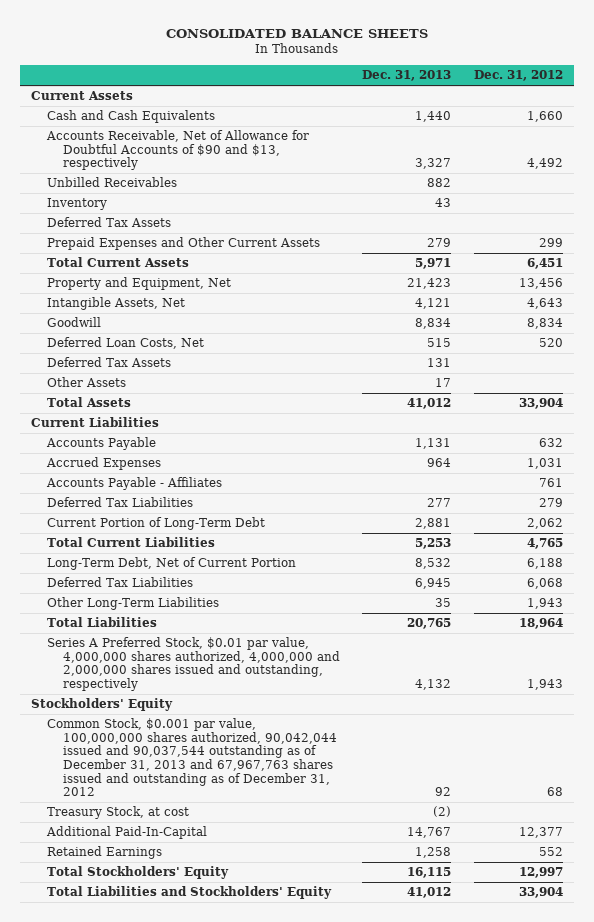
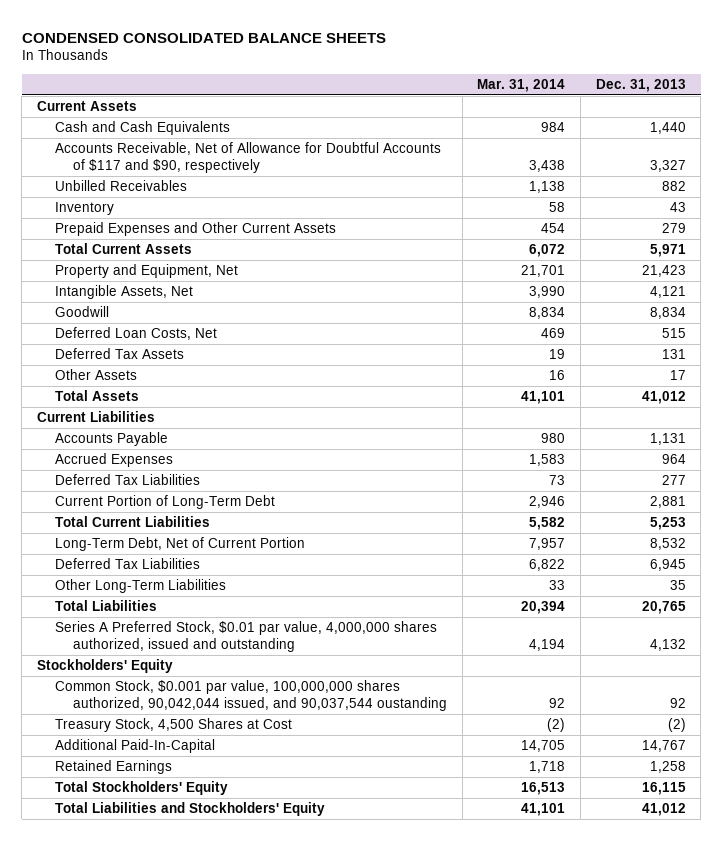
- CONSOLIDATED BALANCE SHEETS
+ CONDENSED CONSOLIDATED BALANCE SHEETS
- | Dec. 31, 2013 | Dec. 31, 2012
+ | Mar. 31, 2014 | Dec. 31, 2013
- Accounts Receivable, Net of Allowance for Doubtful Accounts of $90 and $13, respectively | 3,327 | 4,492
+ Accounts Receivable, Net of Allowance for Doubtful Accounts of $117 and $90, respectively | 3,438 | 3,327
- Deferred Tax Assets
- Accounts Payable - Affiliates | | 761
- Series A Preferred Stock, $0.01 par value, 4,000,000 shares authorized, 4,000,000 and 2,000,000 shares issued and outstanding, respectively | 4,132 | 1,943
+ Series A Preferred Stock, $0.01 par value, 4,000,000 shares authorized, issued and outstanding | 4,194 | 4,132
- Common Stock, $0.001 par value, 100,000,000 shares authorized, 90,042,044 issued and 90,037,544 outstanding as of December 31, 2013 and 67,967,763 shares issued and outstanding as of December 31, 2012 | 92 | 68
- Treasury Stock, at cost | (2) |
+ Common Stock, $0.001 par value, 100,000,000 shares authorized, 90,042,044 issued, and 90,037,544 oustanding | 92 | 92
+ Treasury Stock, 4,500 Shares at Cost | (2) | (2)

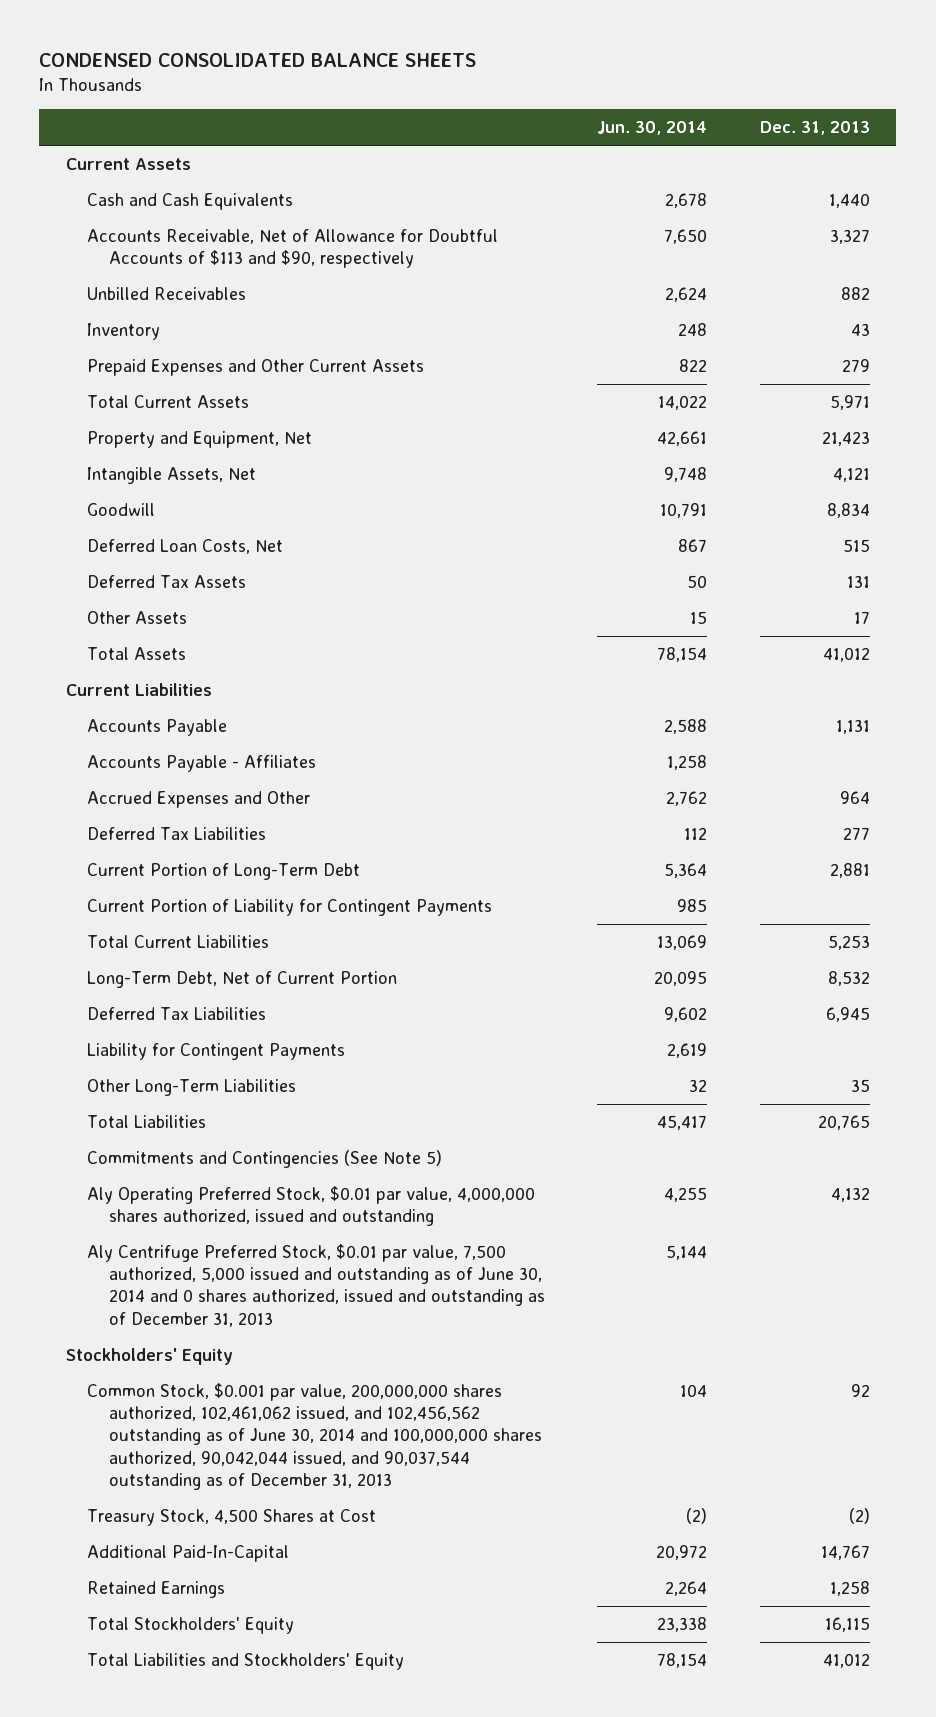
- | Mar. 31, 2014 | Dec. 31, 2013
+ | Jun. 30, 2014 | Dec. 31, 2013
- Accounts Receivable, Net of Allowance for Doubtful Accounts of $117 and $90, respectively | 3,438 | 3,327
+ Accounts Receivable, Net of Allowance for Doubtful Accounts of $113 and $90, respectively | 7,650 | 3,327
- Accrued Expenses | 1,583 | 964
+ Accounts Payable - Affiliates | 1,258 |
+ Accrued Expenses and Other | 2,762 | 964
+ Current Portion of Liability for Contingent Payments | 985 |
+ Liability for Contingent Payments | 2,619 |
- Series A Preferred Stock, $0.01 par value, 4,000,000 shares authorized, issued and outstanding | 4,194 | 4,132
+ Commitments and Contingencies (See Note 5)
+ Aly Operating Preferred Stock, $0.01 par value, 4,000,000 shares authorized, issued and outstanding | 4,255 | 4,132
+ Aly Centrifuge Preferred Stock, $0.01 par value, 7,500 authorized, 5,000 issued and outstanding as of June 30, 2014 and 0 shares authorized, issued and outstanding as of December 31, 2013 | 5,144 |
- Common Stock, $0.001 par value, 100,000,000 shares authorized, 90,042,044 issued, and 90,037,544 oustanding | 92 | 92
+ Common Stock, $0.001 par value, 200,000,000 shares authorized, 102,461,062 issued, and 102,456,562 outstanding as of June 30, 2014 and 100,000,000 shares authorized, 90,042,044 issued, and 90,037,544 outstanding as of December 31, 2013 | 104 | 92

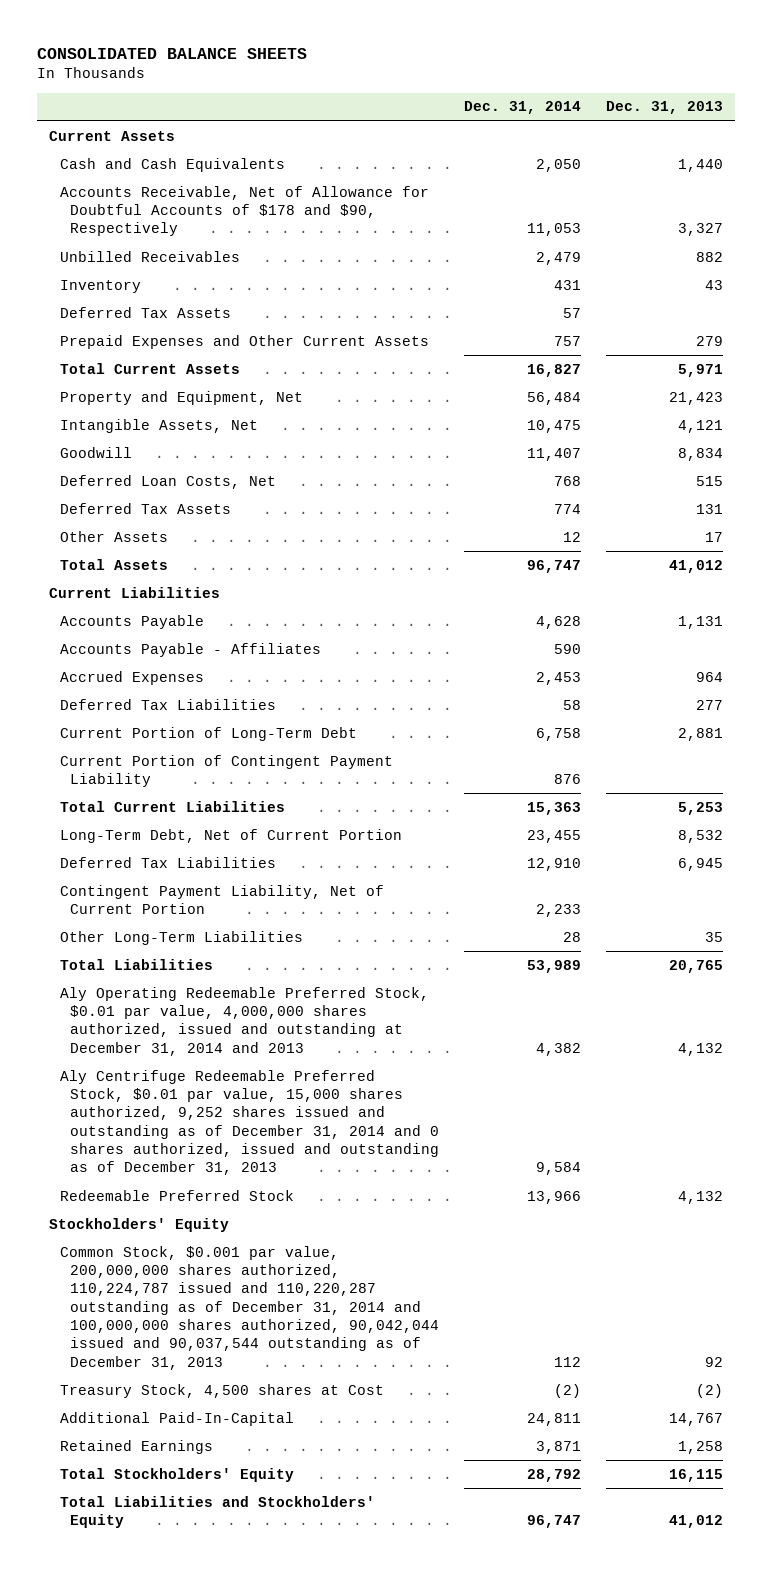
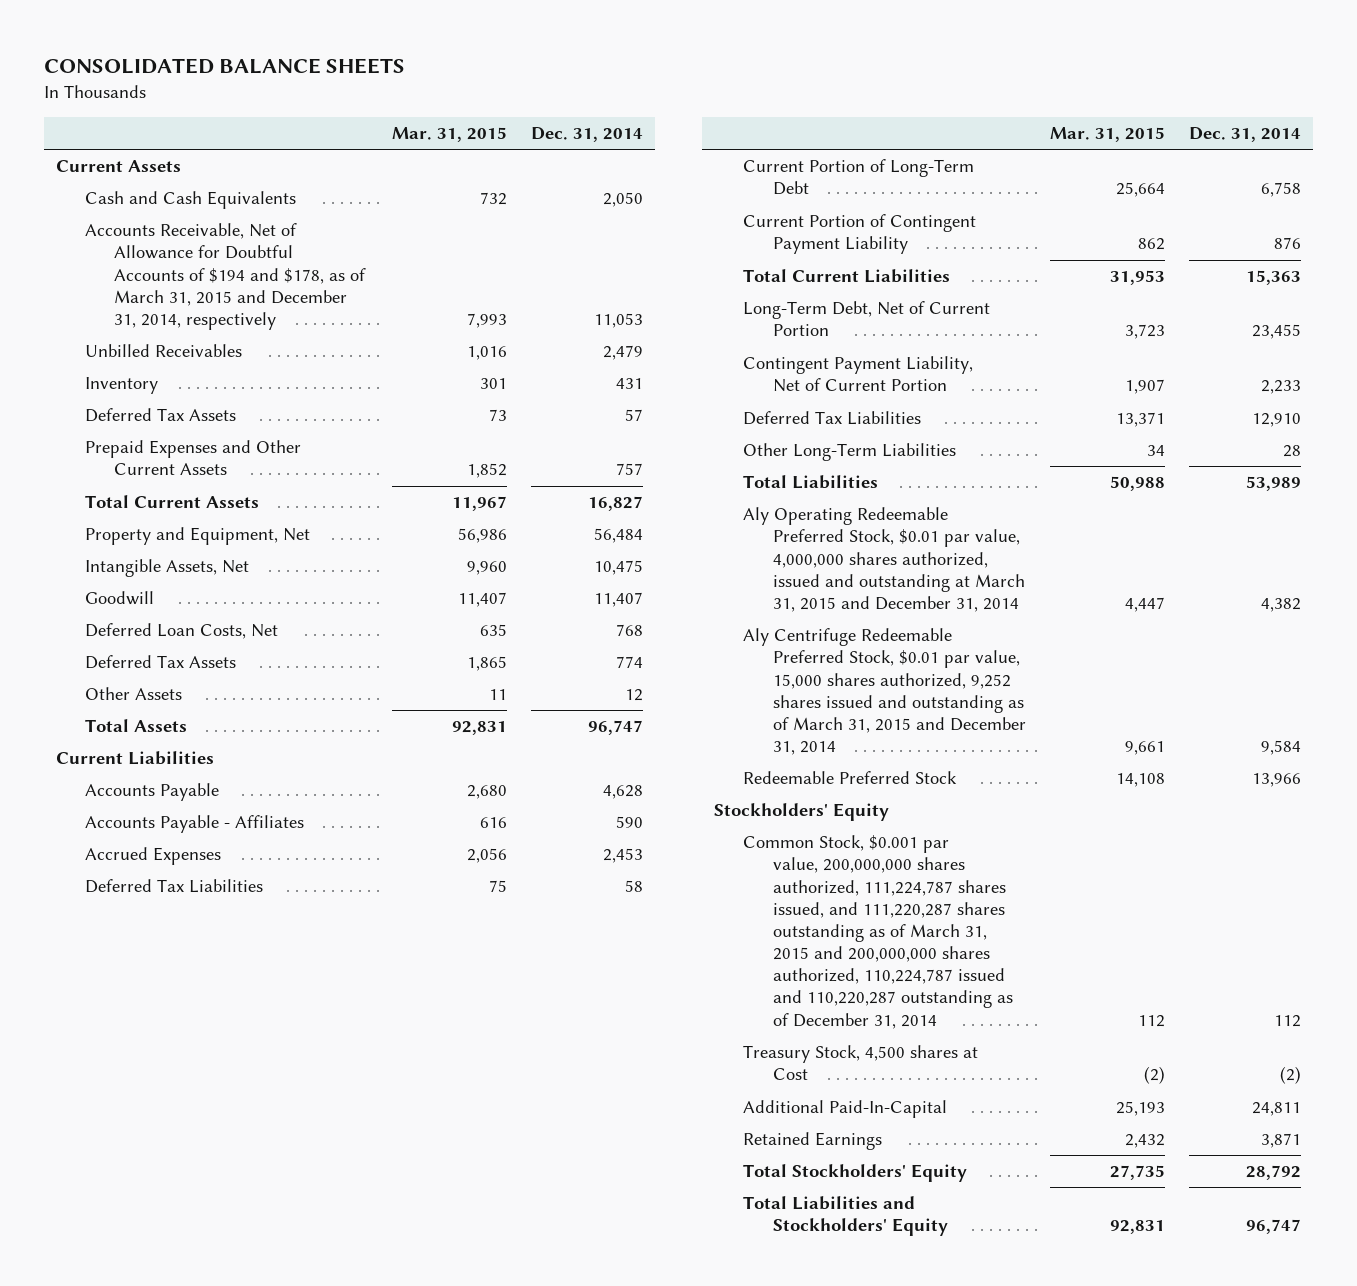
- | Dec. 31, 2014 | Dec. 31, 2013
+ | Mar. 31, 2015 | Dec. 31, 2014
- Accounts Receivable, Net of Allowance for Doubtful Accounts of $178 and $90, Respectively | 11,053 | 3,327
+ Accounts Receivable, Net of Allowance for Doubtful Accounts of $194 and $178, as of March 31, 2015 and December 31, 2014, respectively | 7,993 | 11,053
moved down: Deferred Tax Liabilities | 13,371 | 12,910
- Aly Operating Redeemable Preferred Stock, $0.01 par value, 4,000,000 shares authorized, issued and outstanding at December 31, 2014 and 2013 | 4,382 | 4,132
- Aly Centrifuge Redeemable Preferred Stock, $0.01 par value, 15,000 shares authorized, 9,252 shares issued and outstanding as of December 31, 2014 and 0 shares authorized, issued and outstanding as of December 31, 2013 | 9,584 |
+ Aly Operating Redeemable Preferred Stock, $0.01 par value, 4,000,000 shares authorized, issued and outstanding at March 31, 2015 and December 31, 2014 | 4,447 | 4,382
+ Aly Centrifuge Redeemable Preferred Stock, $0.01 par value, 15,000 shares authorized, 9,252 shares issued and outstanding as of March 31, 2015 and December 31, 2014 | 9,661 | 9,584
- Common Stock, $0.001 par value, 200,000,000 shares authorized, 110,224,787 issued and 110,220,287 outstanding as of December 31, 2014 and 100,000,000 shares authorized, 90,042,044 issued and 90,037,544 outstanding as of December 31, 2013 | 112 | 92
+ Common Stock, $0.001 par value, 200,000,000 shares authorized, 111,224,787 shares issued, and 111,220,287 shares outstanding as of March 31, 2015 and 200,000,000 shares authorized, 110,224,787 issued and 110,220,287 outstanding as of December 31, 2014 | 112 | 112

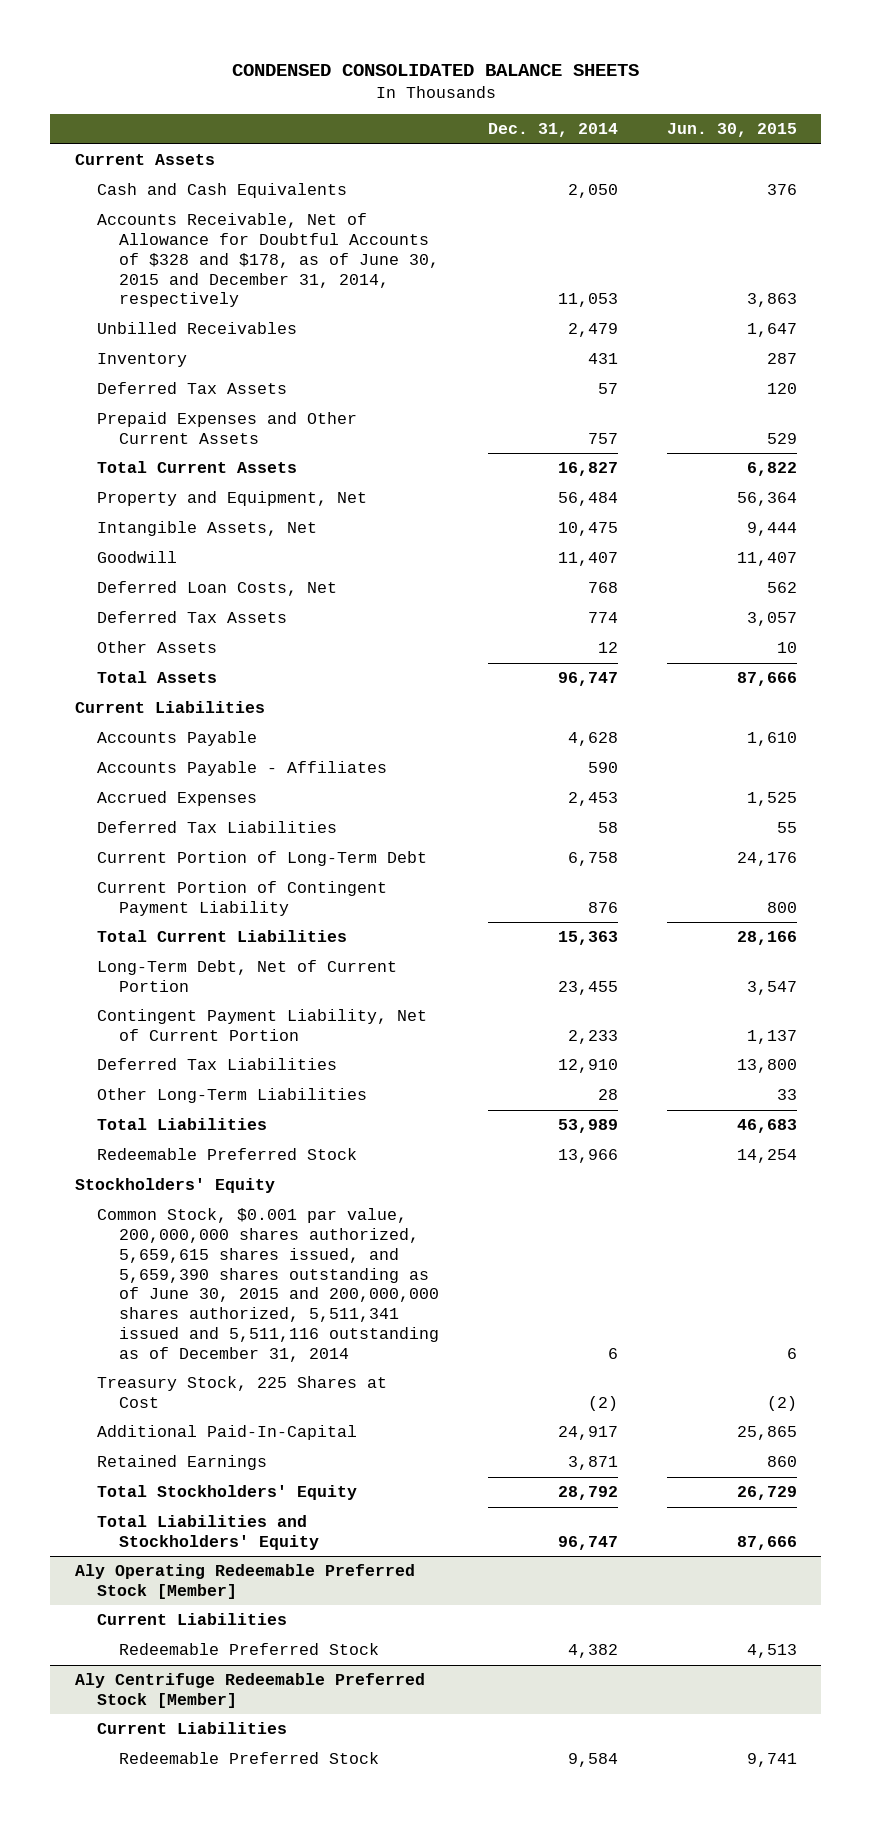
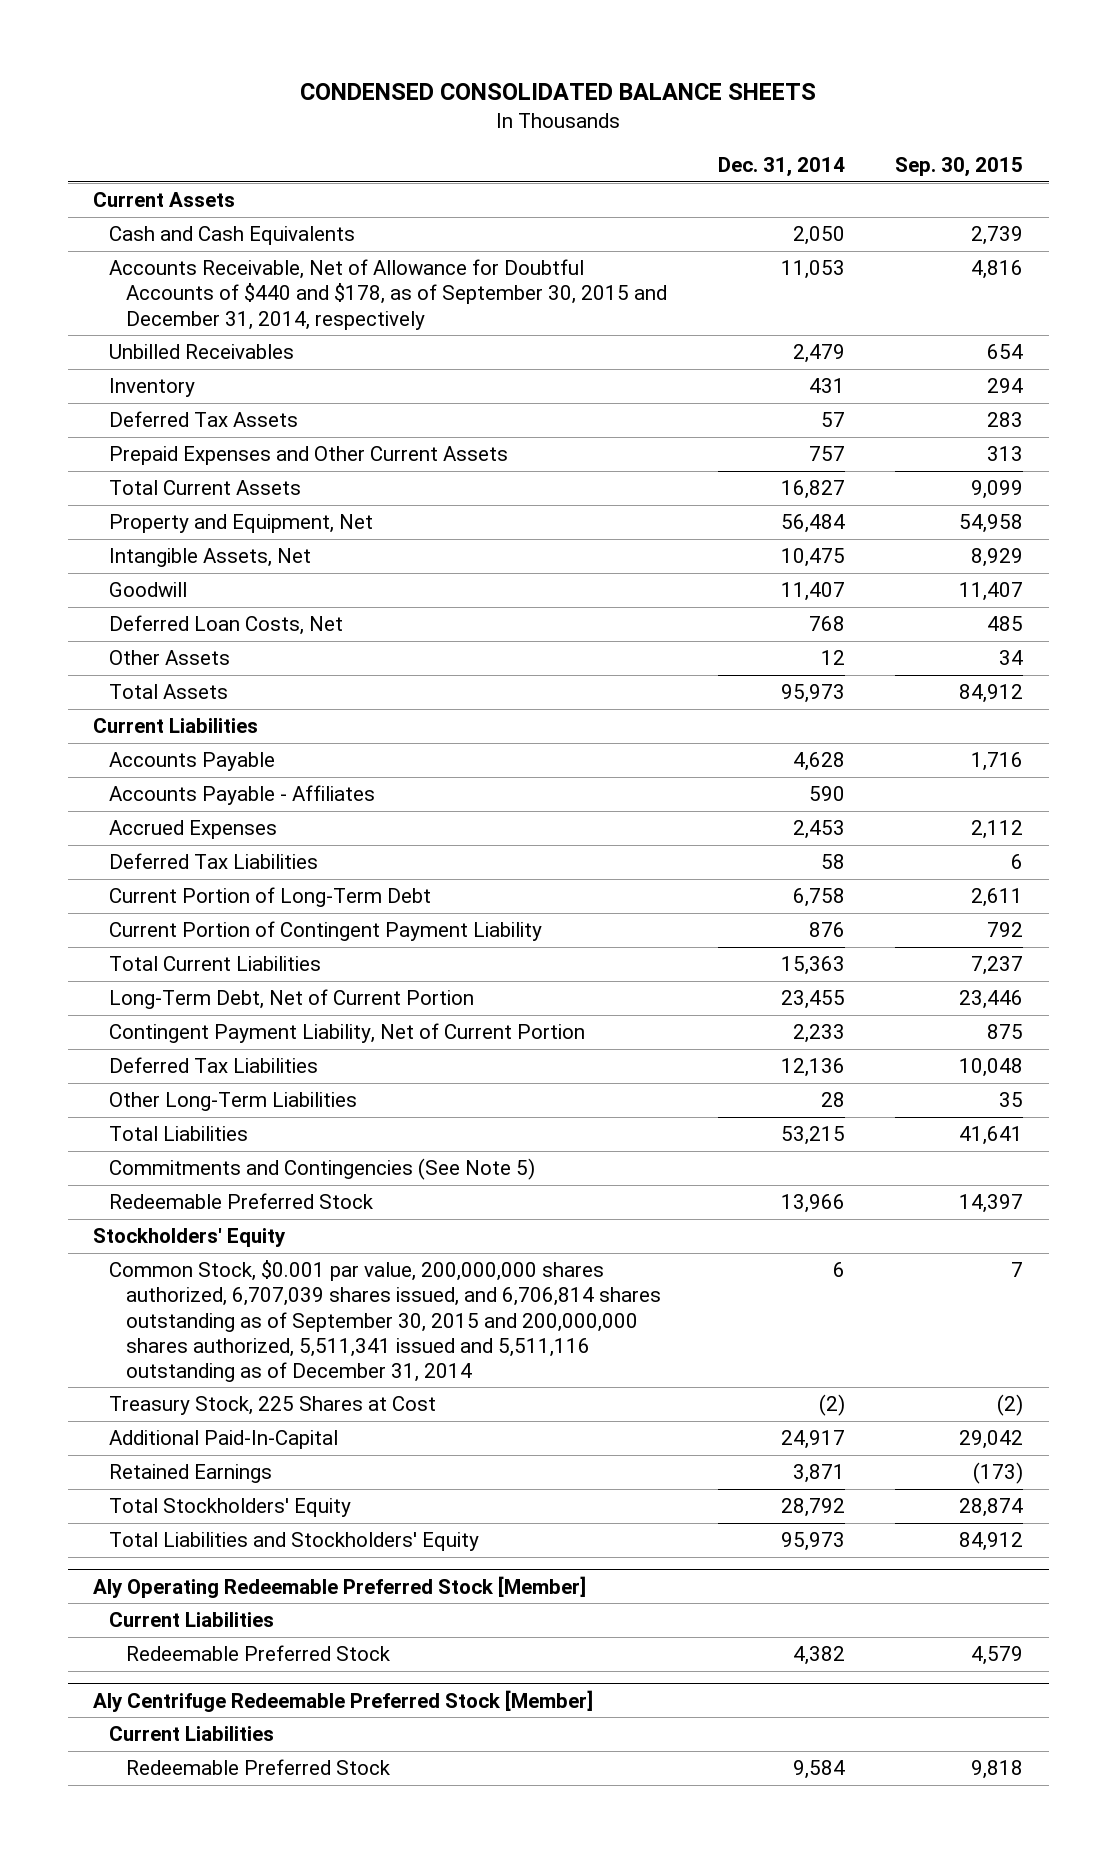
- | Dec. 31, 2014 | Jun. 30, 2015
+ | Dec. 31, 2014 | Sep. 30, 2015
- Accounts Receivable, Net of Allowance for Doubtful Accounts of $328 and $178, as of June 30, 2015 and December 31, 2014, respectively | 11,053 | 3,863
+ Accounts Receivable, Net of Allowance for Doubtful Accounts of $440 and $178, as of September 30, 2015 and December 31, 2014, respectively | 11,053 | 4,816
- Deferred Tax Assets | 774 | 3,057
- Total Assets | 96,747 | 87,666
+ Total Assets | 95,973 | 84,912
- Deferred Tax Liabilities | 12,910 | 13,800
+ Deferred Tax Liabilities | 12,136 | 10,048
- Total Liabilities | 53,989 | 46,683
+ Total Liabilities | 53,215 | 41,641
+ Commitments and Contingencies (See Note 5)
- Common Stock, $0.001 par value, 200,000,000 shares authorized, 5,659,615 shares issued, and 5,659,390 shares outstanding as of June 30, 2015 and 200,000,000 shares authorized, 5,511,341 issued and 5,511,116 outstanding as of December 31, 2014 | 6 | 6
+ Common Stock, $0.001 par value, 200,000,000 shares authorized, 6,707,039 shares issued, and 6,706,814 shares outstanding as of September 30, 2015 and 200,000,000 shares authorized, 5,511,341 issued and 5,511,116 outstanding as of December 31, 2014 | 6 | 7
- Total Liabilities and Stockholders' Equity | 96,747 | 87,666
+ Total Liabilities and Stockholders' Equity | 95,973 | 84,912

